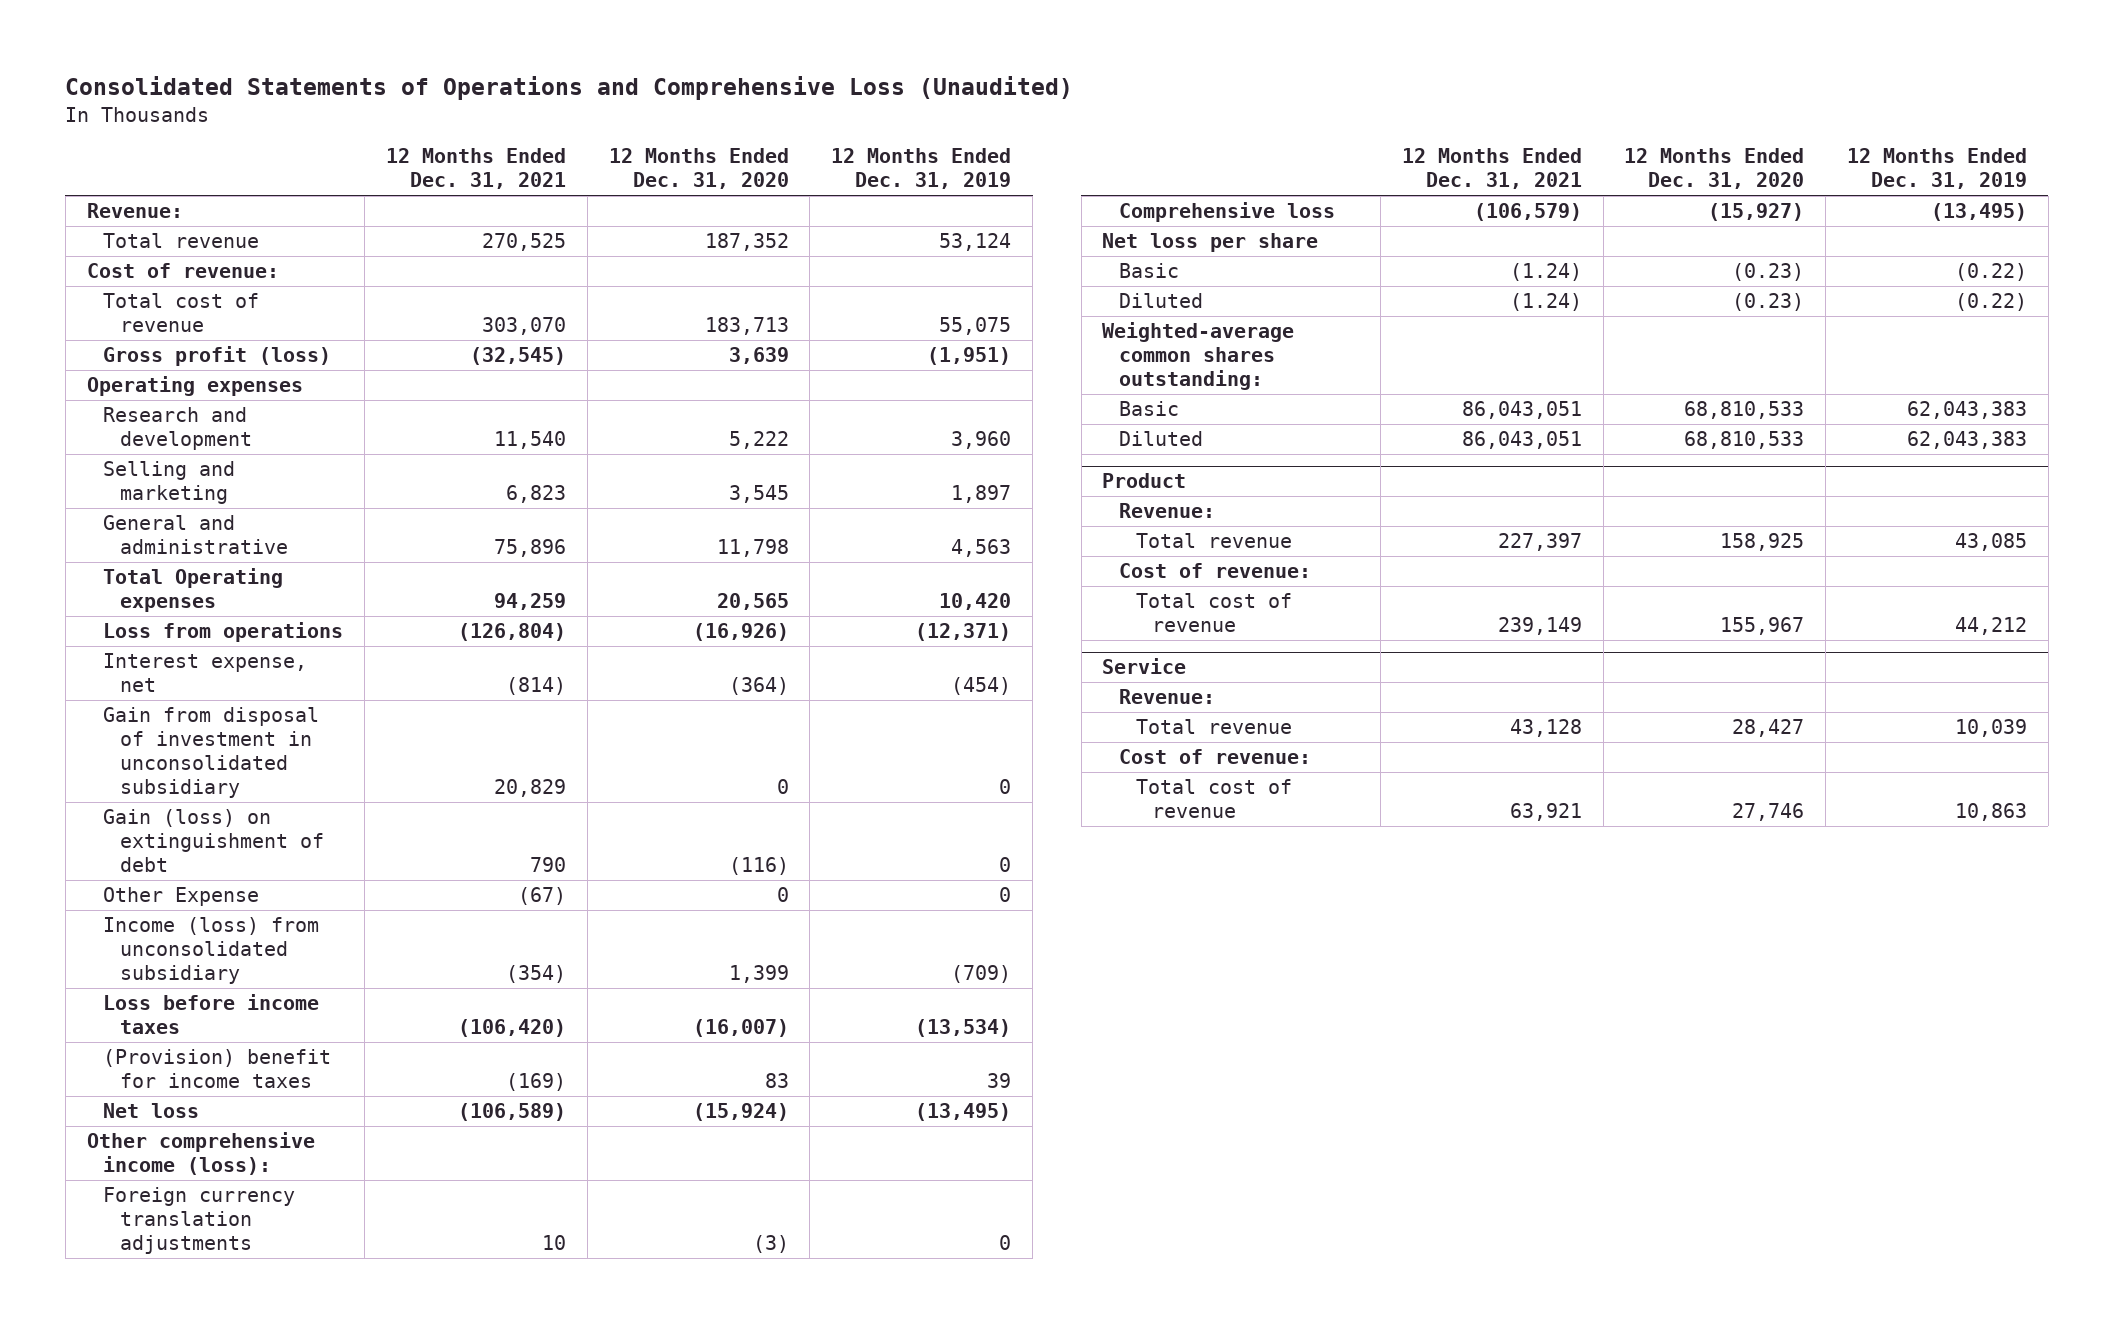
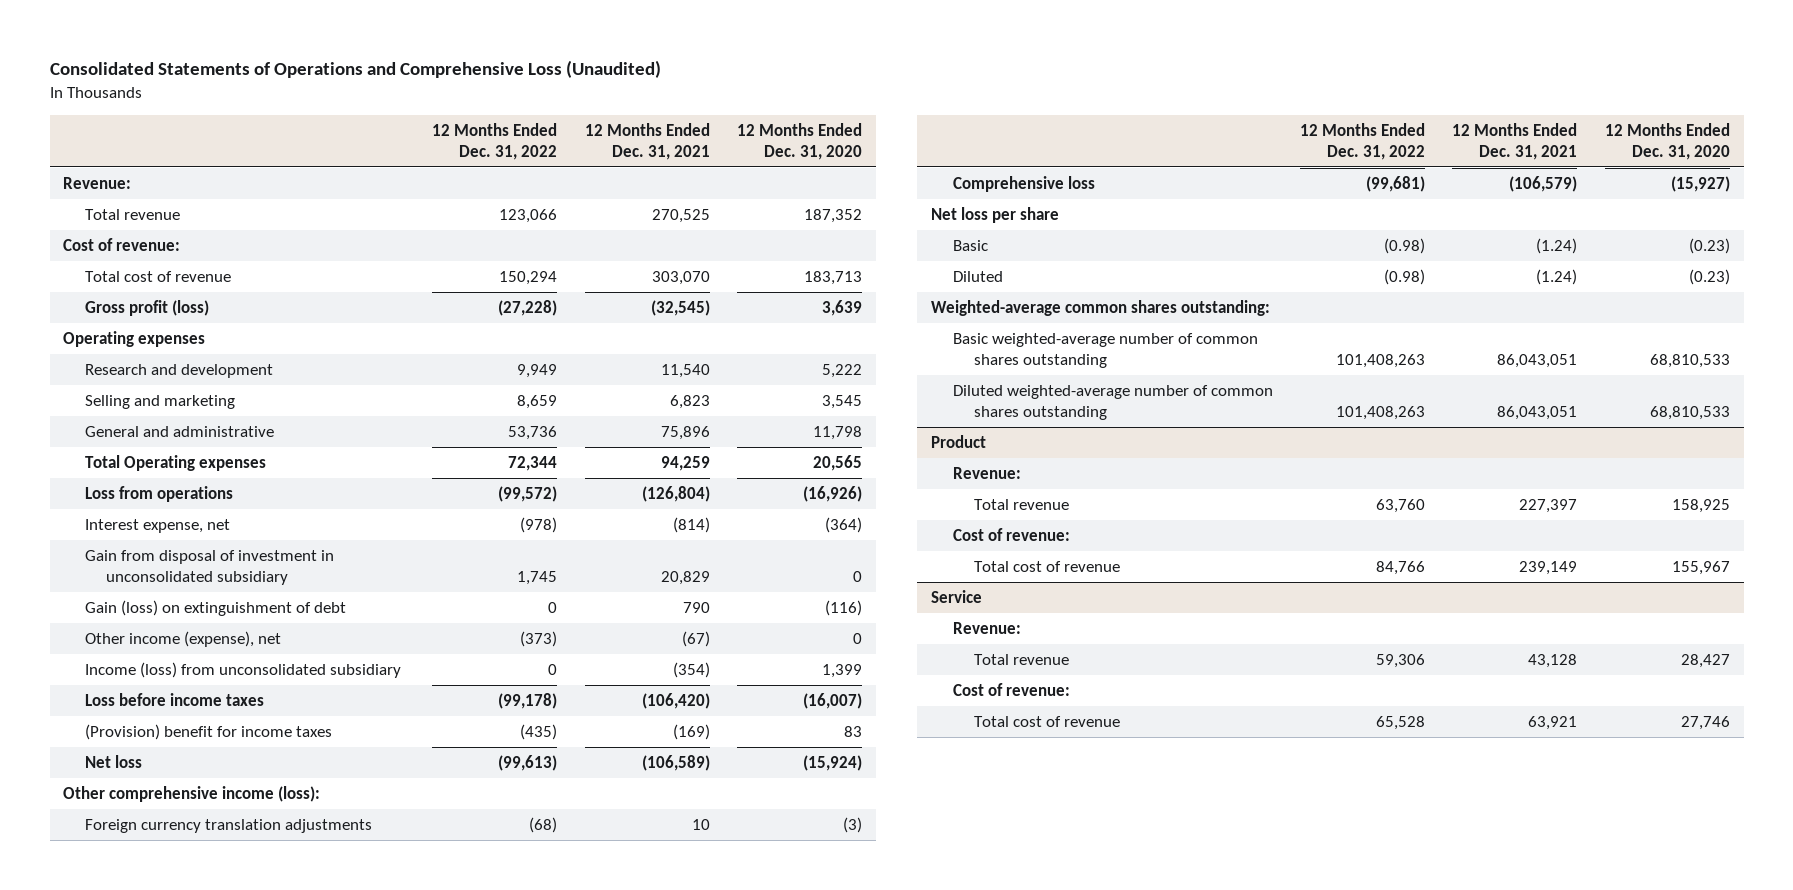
- | 12 Months Ended Dec. 31, 2021 | 12 Months Ended Dec. 31, 2020 | 12 Months Ended Dec. 31, 2019
+ | 12 Months Ended Dec. 31, 2022 | 12 Months Ended Dec. 31, 2021 | 12 Months Ended Dec. 31, 2020
- Other Expense | (67) | 0 | 0
+ Other income (expense), net | (373) | (67) | 0
- Basic | 86,043,051 | 68,810,533 | 62,043,383
- Diluted | 86,043,051 | 68,810,533 | 62,043,383
+ Basic weighted-average number of common shares outstanding | 101,408,263 | 86,043,051 | 68,810,533
+ Diluted weighted-average number of common shares outstanding | 101,408,263 | 86,043,051 | 68,810,533

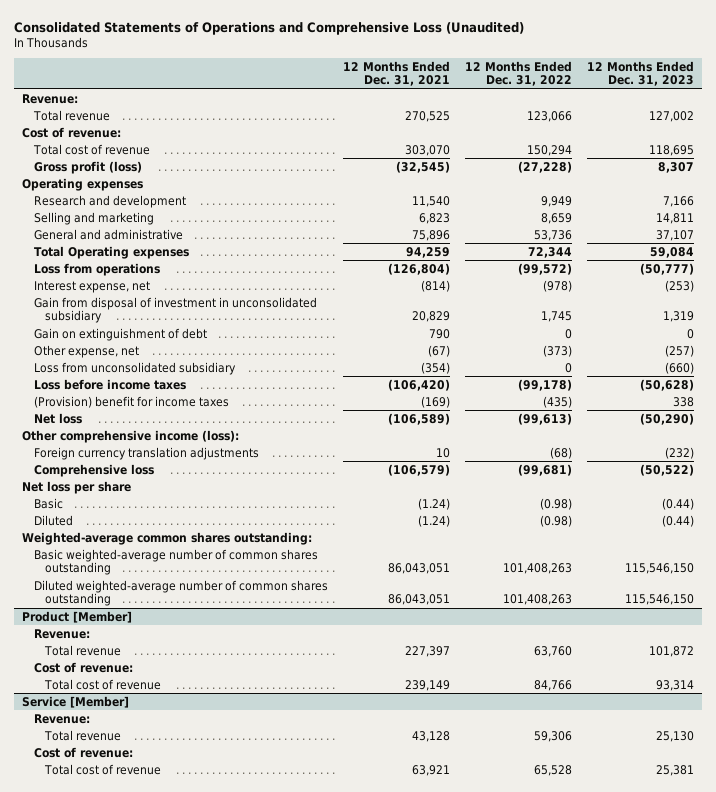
- | 12 Months Ended Dec. 31, 2022 | 12 Months Ended Dec. 31, 2021 | 12 Months Ended Dec. 31, 2020
+ | 12 Months Ended Dec. 31, 2021 | 12 Months Ended Dec. 31, 2022 | 12 Months Ended Dec. 31, 2023
- Gain (loss) on extinguishment of debt | 0 | 790 | (116)
- Other income (expense), net | (373) | (67) | 0
- Income (loss) from unconsolidated subsidiary | 0 | (354) | 1,399
+ Gain on extinguishment of debt | 790 | 0 | 0
+ Other expense, net | (67) | (373) | (257)
+ Loss from unconsolidated subsidiary | (354) | 0 | (660)
- Product
+ Product [Member]
- Service
+ Service [Member]

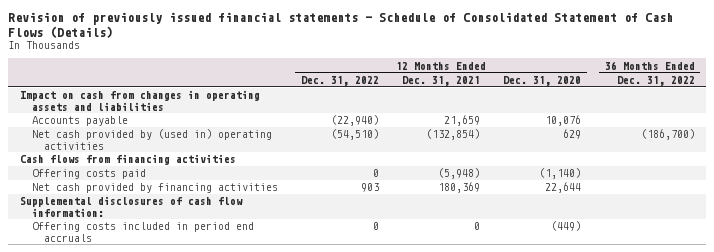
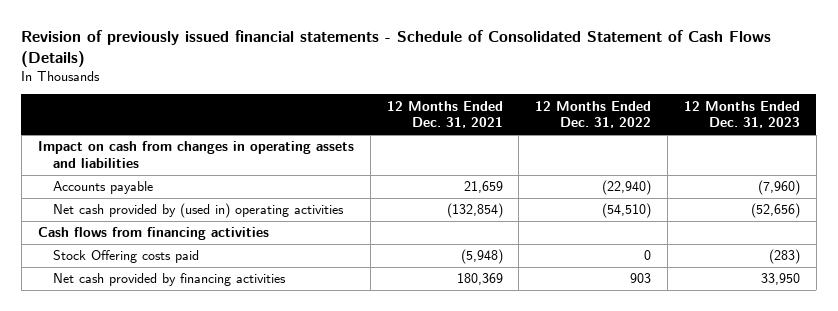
- | 12 Months Ended Dec. 31, 2022 | 12 Months Ended Dec. 31, 2021 | 12 Months Ended Dec. 31, 2020 | 36 Months Ended Dec. 31, 2022
+ | 12 Months Ended Dec. 31, 2021 | 12 Months Ended Dec. 31, 2022 | 12 Months Ended Dec. 31, 2023
- Offering costs paid | 0 | (5,948) | (1,140) |
+ Stock Offering costs paid | (5,948) | 0 | (283)
- Supplemental disclosures of cash flow information:
- Offering costs included in period end accruals | 0 | 0 | (449) |

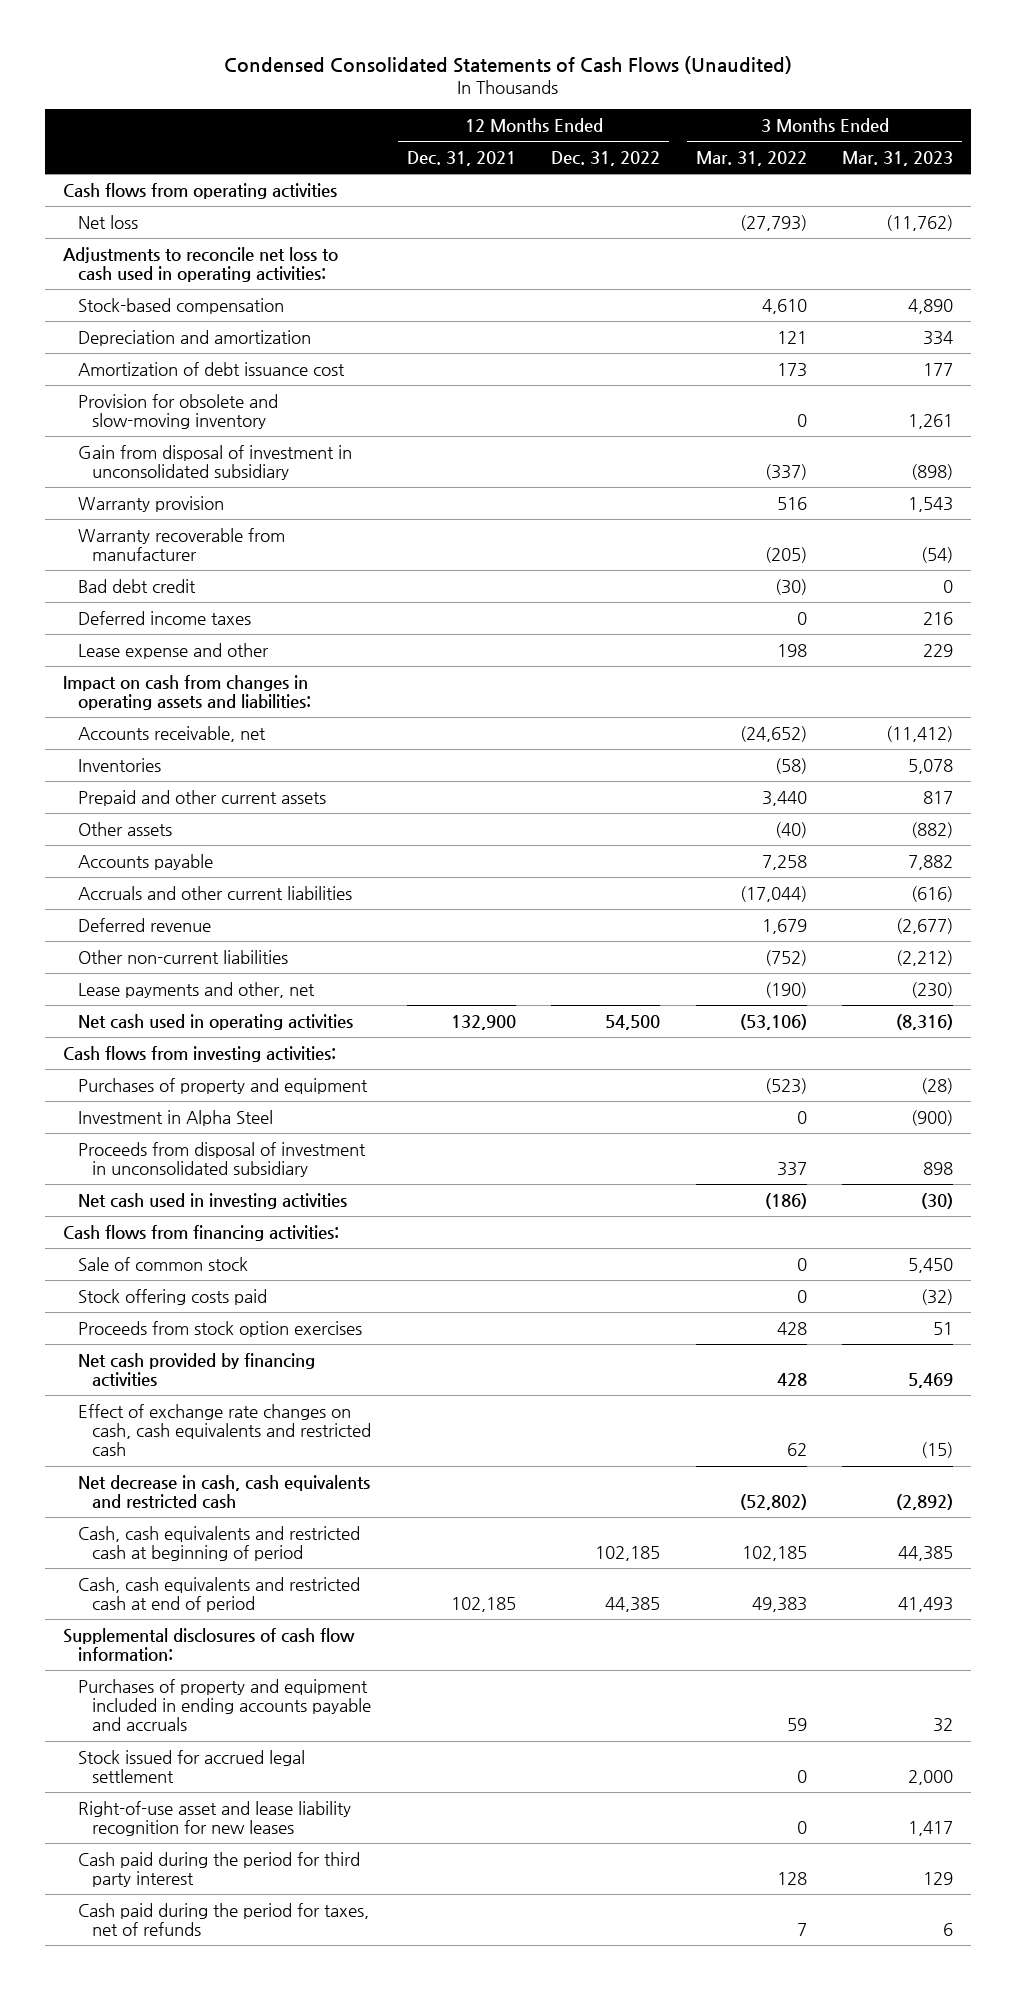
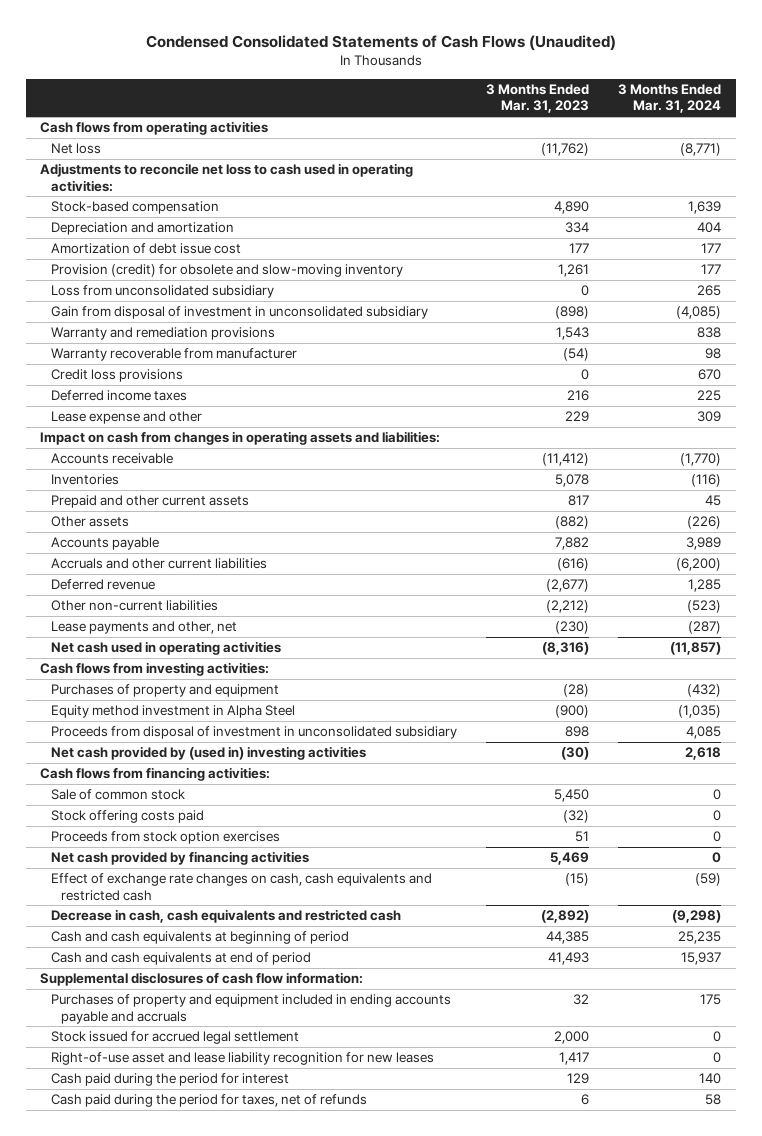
- | 12 Months Ended Dec. 31, 2021 | 12 Months Ended Dec. 31, 2022 | 3 Months Ended Mar. 31, 2022 | 3 Months Ended Mar. 31, 2023
+ | 3 Months Ended Mar. 31, 2023 | 3 Months Ended Mar. 31, 2024
- Amortization of debt issuance cost | | | 173 | 177
- Provision for obsolete and slow-moving inventory | | | 0 | 1,261
+ Amortization of debt issue cost | 177 | 177
+ Provision (credit) for obsolete and slow-moving inventory | 1,261 | 177
+ Loss from unconsolidated subsidiary | 0 | 265
- Warranty provision | | | 516 | 1,543
+ Warranty and remediation provisions | 1,543 | 838
- Bad debt credit | | | (30) | 0
+ Credit loss provisions | 0 | 670
- Accounts receivable, net | | | (24,652) | (11,412)
+ Accounts receivable | (11,412) | (1,770)
- Investment in Alpha Steel | | | 0 | (900)
+ Equity method investment in Alpha Steel | (900) | (1,035)
- Net cash used in investing activities | | | (186) | (30)
+ Net cash provided by (used in) investing activities | (30) | 2,618
- Net decrease in cash, cash equivalents and restricted cash | | | (52,802) | (2,892)
- Cash, cash equivalents and restricted cash at beginning of period | | 102,185 | 102,185 | 44,385
- Cash, cash equivalents and restricted cash at end of period | 102,185 | 44,385 | 49,383 | 41,493
+ Decrease in cash, cash equivalents and restricted cash | (2,892) | (9,298)
+ Cash and cash equivalents at beginning of period | 44,385 | 25,235
+ Cash and cash equivalents at end of period | 41,493 | 15,937
- Cash paid during the period for third party interest | | | 128 | 129
+ Cash paid during the period for interest | 129 | 140

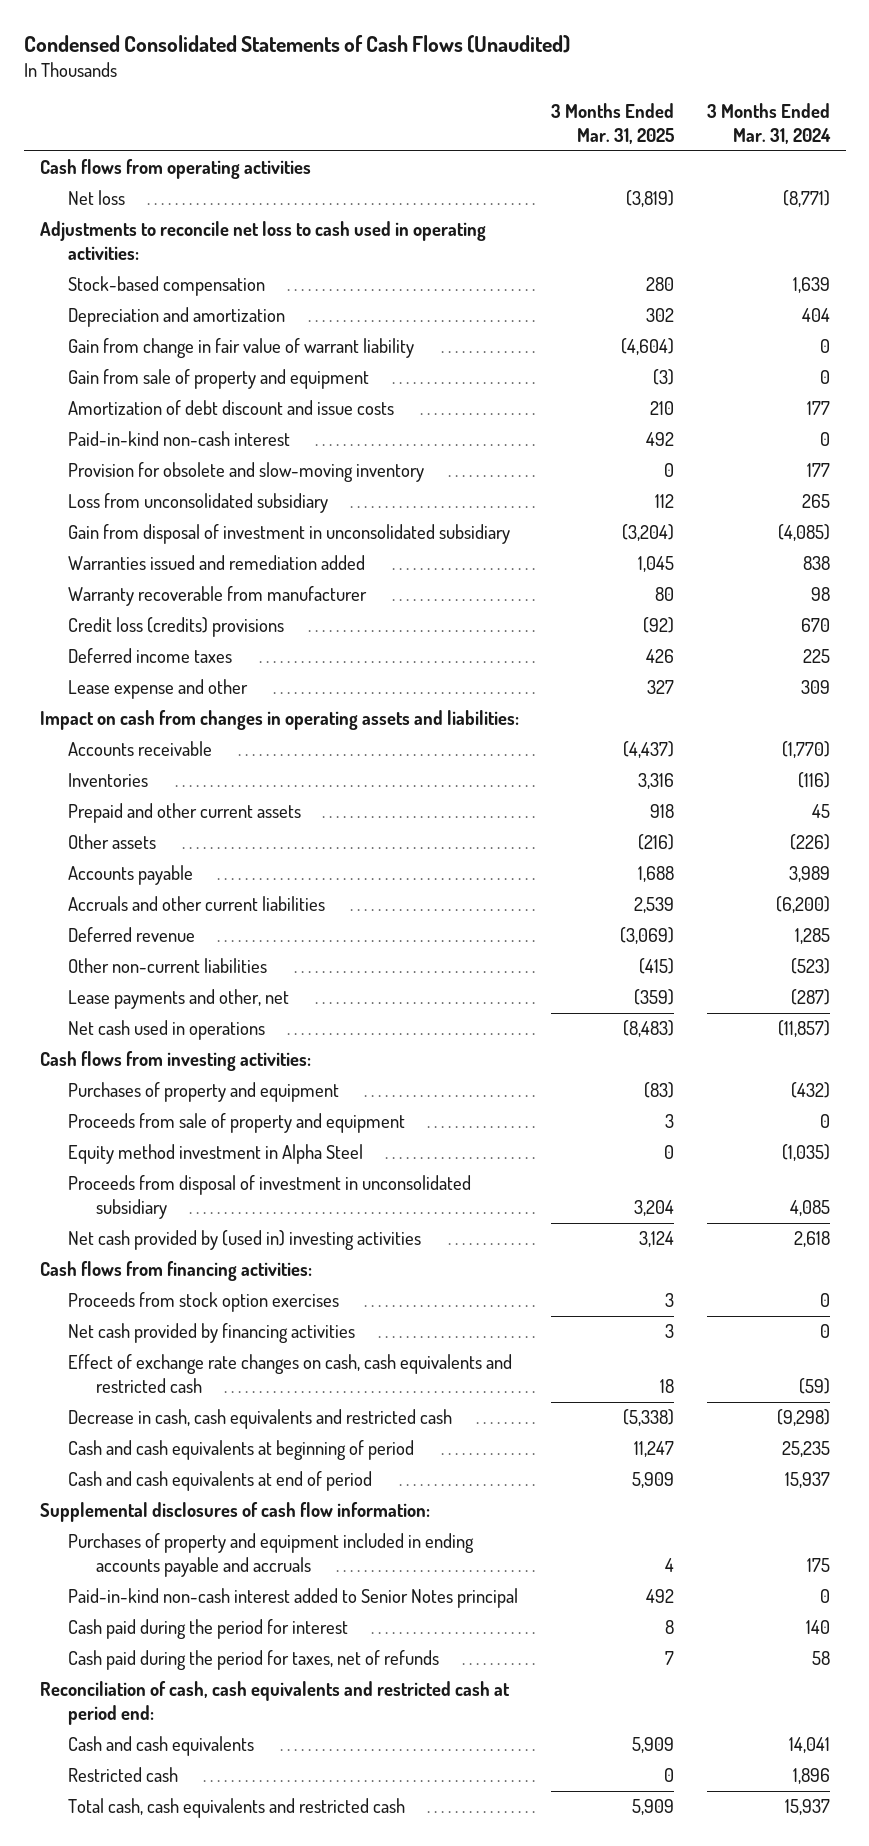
- | 3 Months Ended Mar. 31, 2023 | 3 Months Ended Mar. 31, 2024
+ | 3 Months Ended Mar. 31, 2025 | 3 Months Ended Mar. 31, 2024
- Amortization of debt issue cost | 177 | 177
- Provision (credit) for obsolete and slow-moving inventory | 1,261 | 177
+ Gain from change in fair value of warrant liability | (4,604) | 0
+ Gain from sale of property and equipment | (3) | 0
+ Amortization of debt discount and issue costs | 210 | 177
+ Paid-in-kind non-cash interest | 492 | 0
+ Provision for obsolete and slow-moving inventory | 0 | 177
- Warranty and remediation provisions | 1,543 | 838
+ Warranties issued and remediation added | 1,045 | 838
- Credit loss provisions | 0 | 670
+ Credit loss (credits) provisions | (92) | 670
- Net cash used in operating activities | (8,316) | (11,857)
+ Net cash used in operations | (8,483) | (11,857)
+ Proceeds from sale of property and equipment | 3 | 0
- Sale of common stock | 5,450 | 0
- Stock offering costs paid | (32) | 0
- Stock issued for accrued legal settlement | 2,000 | 0
- Right-of-use asset and lease liability recognition for new leases | 1,417 | 0
+ Paid-in-kind non-cash interest added to Senior Notes principal | 492 | 0
+ Reconciliation of cash, cash equivalents and restricted cash at period end:
+ Cash and cash equivalents | 5,909 | 14,041
+ Restricted cash | 0 | 1,896
+ Total cash, cash equivalents and restricted cash | 5,909 | 15,937

